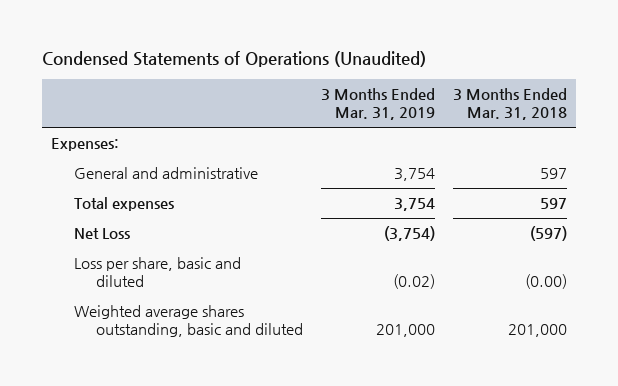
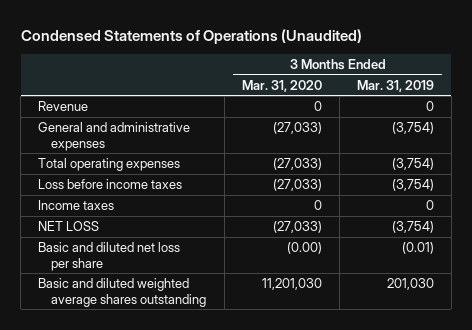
- | 3 Months Ended Mar. 31, 2019 | 3 Months Ended Mar. 31, 2018
+ | 3 Months Ended Mar. 31, 2020 | 3 Months Ended Mar. 31, 2019
- Expenses:
- General and administrative | 3,754 | 597
- Total expenses | 3,754 | 597
- Net Loss | (3,754) | (597)
- Loss per share, basic and diluted | (0.02) | (0.00)
- Weighted average shares outstanding, basic and diluted | 201,000 | 201,000
+ Revenue | 0 | 0
+ General and administrative expenses | (27,033) | (3,754)
+ Total operating expenses | (27,033) | (3,754)
+ Loss before income taxes | (27,033) | (3,754)
+ Income taxes | 0 | 0
+ NET LOSS | (27,033) | (3,754)
+ Basic and diluted net loss per share | (0.00) | (0.01)
+ Basic and diluted weighted average shares outstanding | 11,201,030 | 201,030

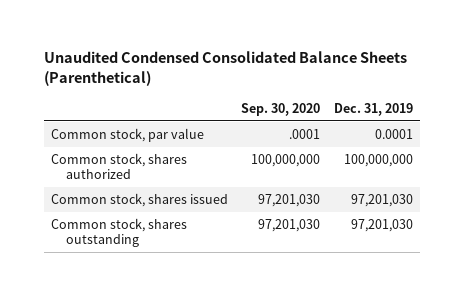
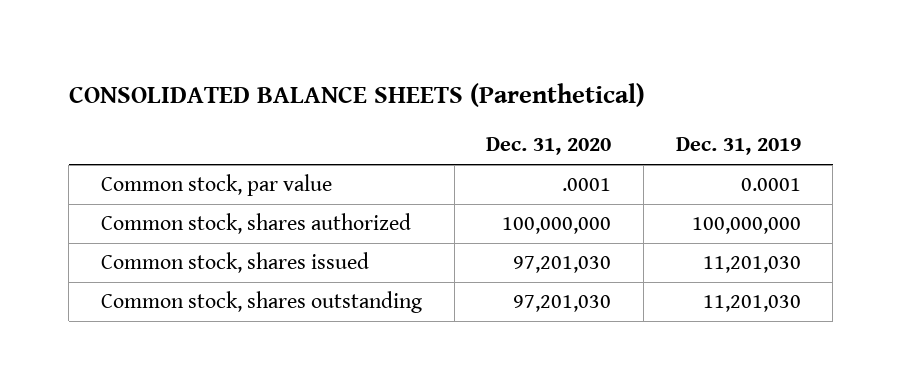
- Unaudited Condensed Consolidated Balance Sheets (Parenthetical)
+ CONSOLIDATED BALANCE SHEETS (Parenthetical)
- | Sep. 30, 2020 | Dec. 31, 2019
+ | Dec. 31, 2020 | Dec. 31, 2019
- Common stock, shares issued | 97,201,030 | 97,201,030
- Common stock, shares outstanding | 97,201,030 | 97,201,030
+ Common stock, shares issued | 97,201,030 | 11,201,030
+ Common stock, shares outstanding | 97,201,030 | 11,201,030

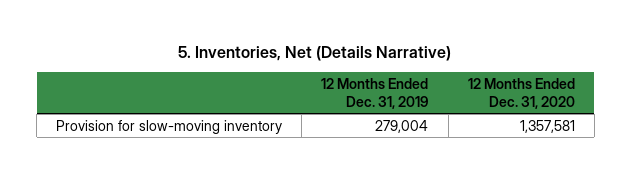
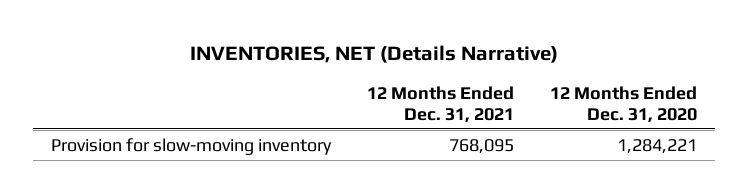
- 5. Inventories, Net (Details Narrative)
+ INVENTORIES, NET (Details Narrative)
- | 12 Months Ended Dec. 31, 2019 | 12 Months Ended Dec. 31, 2020
+ | 12 Months Ended Dec. 31, 2021 | 12 Months Ended Dec. 31, 2020
- Provision for slow-moving inventory | 279,004 | 1,357,581
+ Provision for slow-moving inventory | 768,095 | 1,284,221

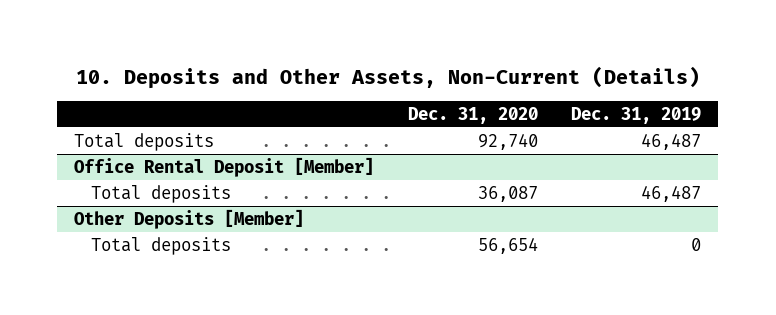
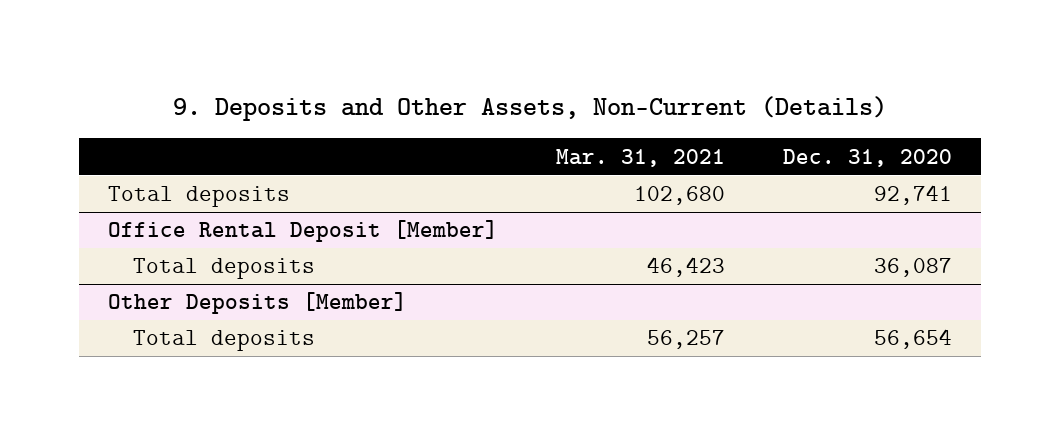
- 10. Deposits and Other Assets, Non-Current (Details)
+ 9. Deposits and Other Assets, Non-Current (Details)
- | Dec. 31, 2020 | Dec. 31, 2019
+ | Mar. 31, 2021 | Dec. 31, 2020
- Total deposits | 92,740 | 46,487
+ Total deposits | 102,680 | 92,741

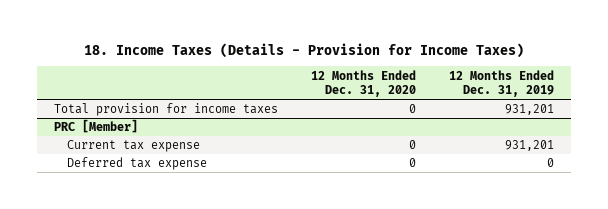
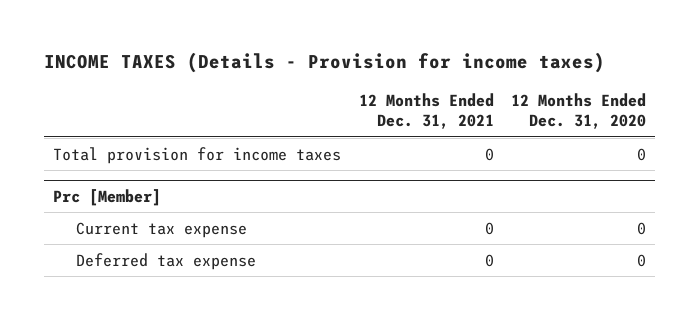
- 18. Income Taxes (Details - Provision for Income Taxes)
+ INCOME TAXES (Details - Provision for income taxes)
- | 12 Months Ended Dec. 31, 2020 | 12 Months Ended Dec. 31, 2019
+ | 12 Months Ended Dec. 31, 2021 | 12 Months Ended Dec. 31, 2020
- PRC [Member]
+ Prc [Member]

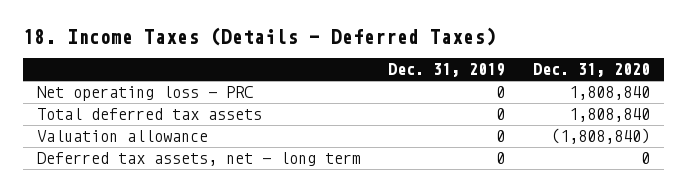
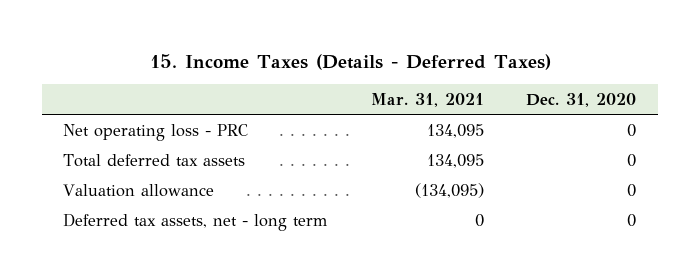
- 18. Income Taxes (Details - Deferred Taxes)
+ 15. Income Taxes (Details - Deferred Taxes)
- | Dec. 31, 2019 | Dec. 31, 2020
+ | Mar. 31, 2021 | Dec. 31, 2020
- Net operating loss - PRC | 0 | 1,808,840
- Total deferred tax assets | 0 | 1,808,840
- Valuation allowance | 0 | (1,808,840)
+ Net operating loss - PRC | 134,095 | 0
+ Total deferred tax assets | 134,095 | 0
+ Valuation allowance | (134,095) | 0

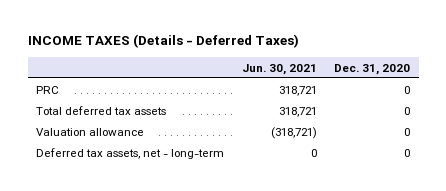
- 15. Income Taxes (Details - Deferred Taxes)
+ INCOME TAXES (Details - Deferred Taxes)
- | Mar. 31, 2021 | Dec. 31, 2020
+ | Jun. 30, 2021 | Dec. 31, 2020
- Net operating loss - PRC | 134,095 | 0
+ PRC | 318,721 | 0
- Deferred tax assets, net - long term | 0 | 0
+ Deferred tax assets, net - long-term | 0 | 0

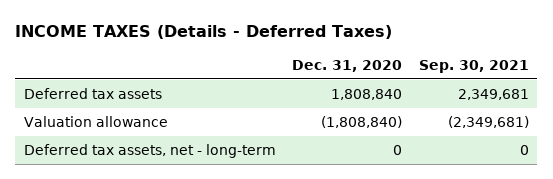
- | Jun. 30, 2021 | Dec. 31, 2020
+ | Dec. 31, 2020 | Sep. 30, 2021
- PRC | 318,721 | 0
- Total deferred tax assets | 318,721 | 0
- Valuation allowance | (318,721) | 0
+ Deferred tax assets | 1,808,840 | 2,349,681
+ Valuation allowance | (1,808,840) | (2,349,681)

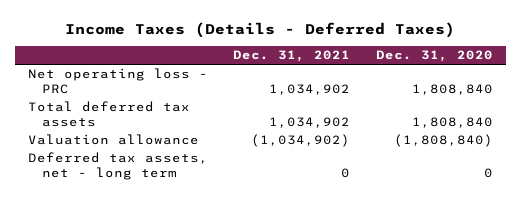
- INCOME TAXES (Details - Deferred Taxes)
+ Income Taxes (Details - Deferred Taxes)
- | Dec. 31, 2020 | Sep. 30, 2021
+ | Dec. 31, 2021 | Dec. 31, 2020
- Deferred tax assets | 1,808,840 | 2,349,681
+ Net operating loss - PRC | 1,034,902 | 1,808,840
+ Total deferred tax assets | 1,034,902 | 1,808,840
- Deferred tax assets, net - long-term | 0 | 0
+ Deferred tax assets, net - long term | 0 | 0

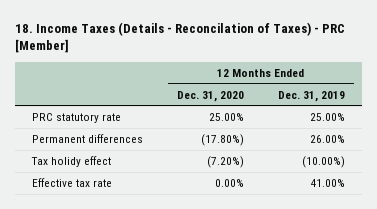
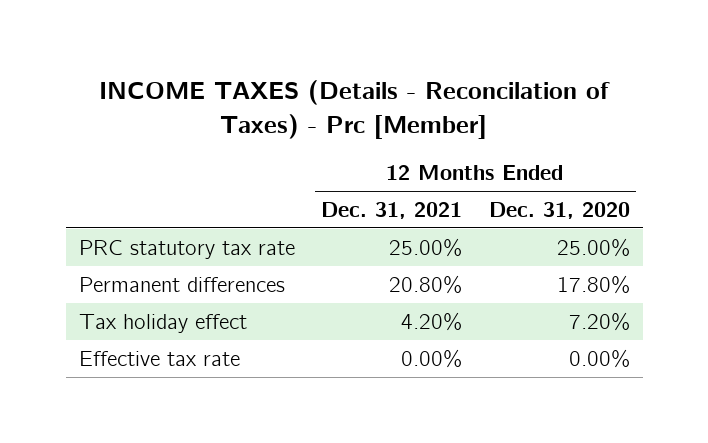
- 18. Income Taxes (Details - Reconcilation of Taxes) - PRC [Member]
+ INCOME TAXES (Details - Reconcilation of Taxes) - Prc [Member]
- | 12 Months Ended Dec. 31, 2020 | 12 Months Ended Dec. 31, 2019
+ | 12 Months Ended Dec. 31, 2021 | 12 Months Ended Dec. 31, 2020
- PRC statutory rate | 25.00% | 25.00%
- Permanent differences | (17.80%) | 26.00%
- Tax holidy effect | (7.20%) | (10.00%)
+ PRC statutory tax rate | 25.00% | 25.00%
+ Permanent differences | 20.80% | 17.80%
+ Tax holiday effect | 4.20% | 7.20%

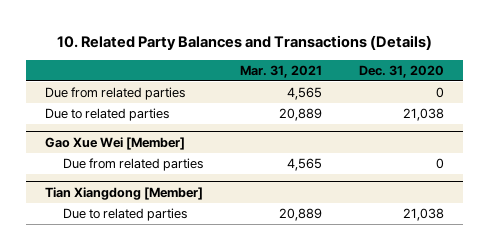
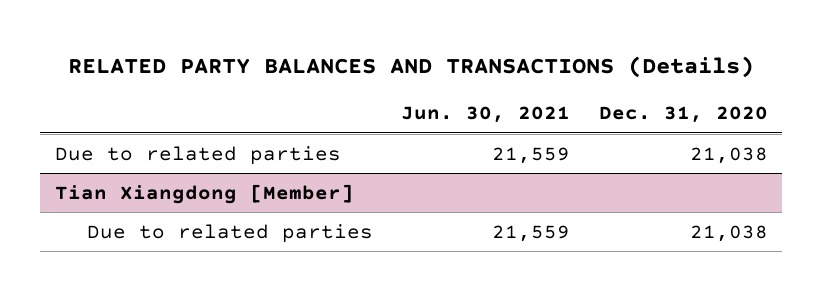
- 10. Related Party Balances and Transactions (Details)
+ RELATED PARTY BALANCES AND TRANSACTIONS (Details)
- | Mar. 31, 2021 | Dec. 31, 2020
+ | Jun. 30, 2021 | Dec. 31, 2020
- Due from related parties | 4,565 | 0
- Gao Xue Wei [Member]
- Due from related parties | 4,565 | 0

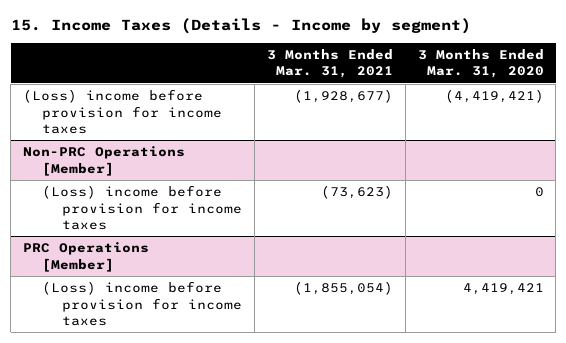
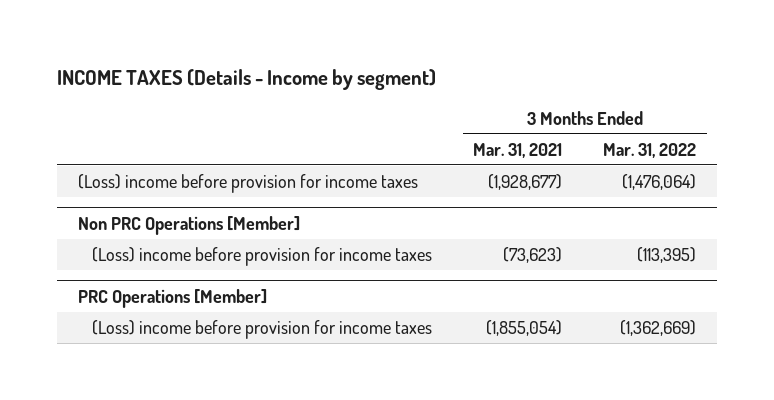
- 15. Income Taxes (Details - Income by segment)
+ INCOME TAXES (Details - Income by segment)
- | 3 Months Ended Mar. 31, 2021 | 3 Months Ended Mar. 31, 2020
+ | 3 Months Ended Mar. 31, 2021 | 3 Months Ended Mar. 31, 2022
- Non-PRC Operations [Member]
+ Non PRC Operations [Member]

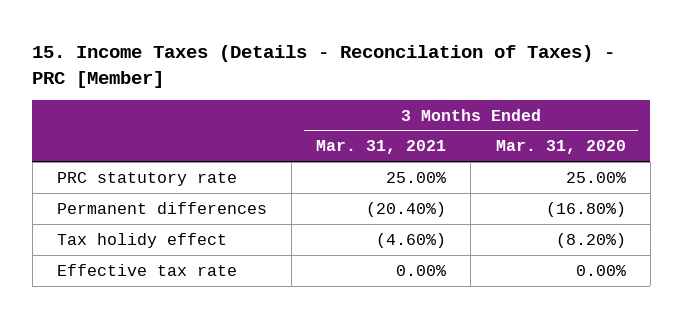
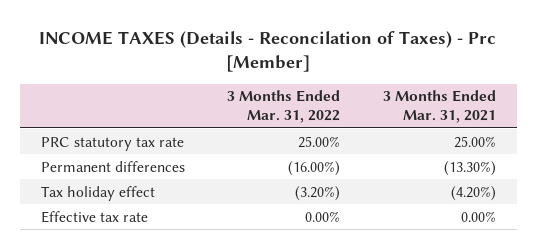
- 15. Income Taxes (Details - Reconcilation of Taxes) - PRC [Member]
+ INCOME TAXES (Details - Reconcilation of Taxes) - Prc [Member]
- | 3 Months Ended Mar. 31, 2021 | 3 Months Ended Mar. 31, 2020
+ | 3 Months Ended Mar. 31, 2022 | 3 Months Ended Mar. 31, 2021
- PRC statutory rate | 25.00% | 25.00%
- Permanent differences | (20.40%) | (16.80%)
- Tax holidy effect | (4.60%) | (8.20%)
+ PRC statutory tax rate | 25.00% | 25.00%
+ Permanent differences | (16.00%) | (13.30%)
+ Tax holiday effect | (3.20%) | (4.20%)

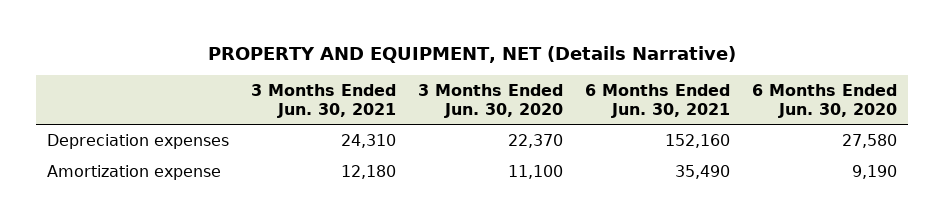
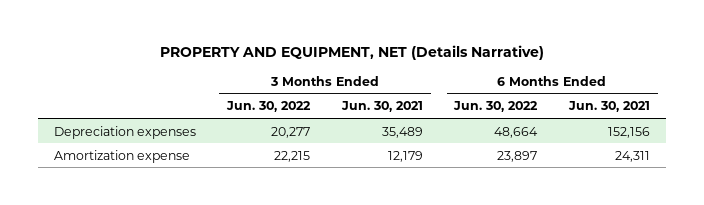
- | 3 Months Ended Jun. 30, 2021 | 3 Months Ended Jun. 30, 2020 | 6 Months Ended Jun. 30, 2021 | 6 Months Ended Jun. 30, 2020
+ | 3 Months Ended Jun. 30, 2022 | 3 Months Ended Jun. 30, 2021 | 6 Months Ended Jun. 30, 2022 | 6 Months Ended Jun. 30, 2021
- Depreciation expenses | 24,310 | 22,370 | 152,160 | 27,580
- Amortization expense | 12,180 | 11,100 | 35,490 | 9,190
+ Depreciation expenses | 20,277 | 35,489 | 48,664 | 152,156
+ Amortization expense | 22,215 | 12,179 | 23,897 | 24,311

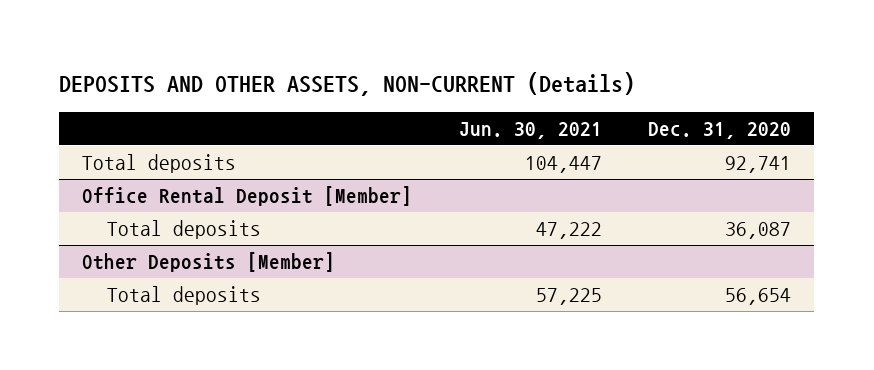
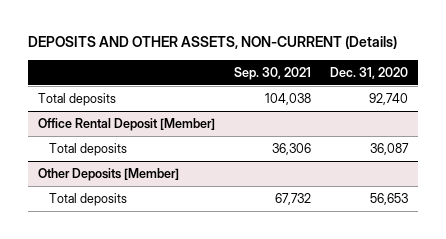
- | Jun. 30, 2021 | Dec. 31, 2020
+ | Sep. 30, 2021 | Dec. 31, 2020
- Total deposits | 104,447 | 92,741
+ Total deposits | 104,038 | 92,740
@ Other Deposits [Member]
- Total deposits | 57,225 | 56,654
+ Total deposits | 67,732 | 56,653

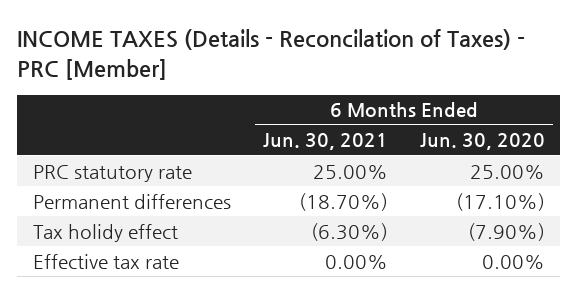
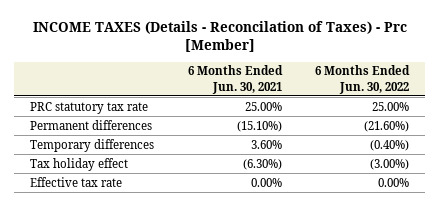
- INCOME TAXES (Details - Reconcilation of Taxes) - PRC [Member]
+ INCOME TAXES (Details - Reconcilation of Taxes) - Prc [Member]
- | 6 Months Ended Jun. 30, 2021 | 6 Months Ended Jun. 30, 2020
+ | 6 Months Ended Jun. 30, 2021 | 6 Months Ended Jun. 30, 2022
- PRC statutory rate | 25.00% | 25.00%
- Permanent differences | (18.70%) | (17.10%)
- Tax holidy effect | (6.30%) | (7.90%)
+ PRC statutory tax rate | 25.00% | 25.00%
+ Permanent differences | (15.10%) | (21.60%)
+ Temporary differences | 3.60% | (0.40%)
+ Tax holiday effect | (6.30%) | (3.00%)

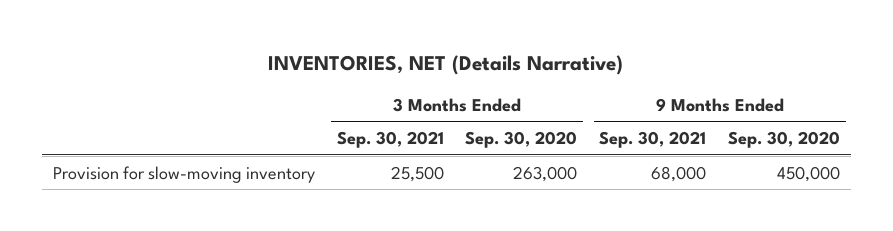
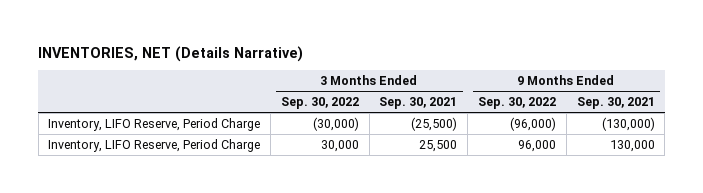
- | 3 Months Ended Sep. 30, 2021 | 3 Months Ended Sep. 30, 2020 | 9 Months Ended Sep. 30, 2021 | 9 Months Ended Sep. 30, 2020
+ | 3 Months Ended Sep. 30, 2022 | 3 Months Ended Sep. 30, 2021 | 9 Months Ended Sep. 30, 2022 | 9 Months Ended Sep. 30, 2021
- Provision for slow-moving inventory | 25,500 | 263,000 | 68,000 | 450,000
+ Inventory, LIFO Reserve, Period Charge | (30,000) | (25,500) | (96,000) | (130,000)
+ Inventory, LIFO Reserve, Period Charge | 30,000 | 25,500 | 96,000 | 130,000

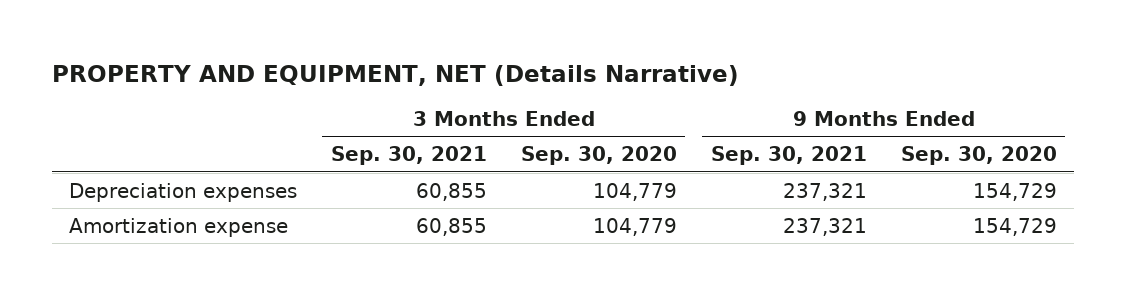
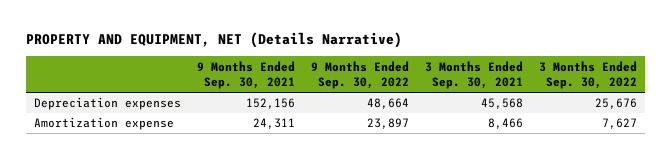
- | 3 Months Ended Sep. 30, 2021 | 3 Months Ended Sep. 30, 2020 | 9 Months Ended Sep. 30, 2021 | 9 Months Ended Sep. 30, 2020
+ | 9 Months Ended Sep. 30, 2021 | 9 Months Ended Sep. 30, 2022 | 3 Months Ended Sep. 30, 2021 | 3 Months Ended Sep. 30, 2022
- Depreciation expenses | 60,855 | 104,779 | 237,321 | 154,729
- Amortization expense | 60,855 | 104,779 | 237,321 | 154,729
+ Depreciation expenses | 152,156 | 48,664 | 45,568 | 25,676
+ Amortization expense | 24,311 | 23,897 | 8,466 | 7,627

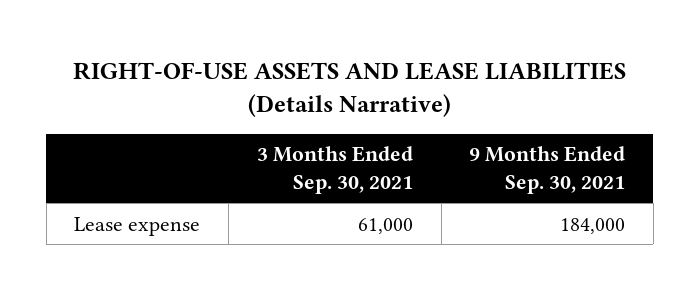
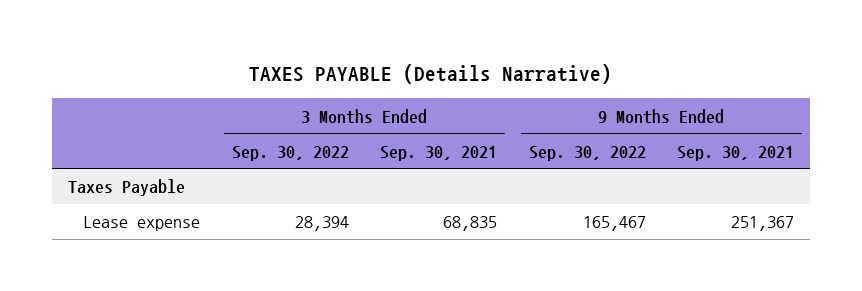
- RIGHT-OF-USE ASSETS AND LEASE LIABILITIES (Details Narrative)
+ TAXES PAYABLE (Details Narrative)
- | 3 Months Ended Sep. 30, 2021 | 9 Months Ended Sep. 30, 2021
+ | 3 Months Ended Sep. 30, 2022 | 3 Months Ended Sep. 30, 2021 | 9 Months Ended Sep. 30, 2022 | 9 Months Ended Sep. 30, 2021
- Lease expense | 61,000 | 184,000
+ Taxes Payable
+ Lease expense | 28,394 | 68,835 | 165,467 | 251,367

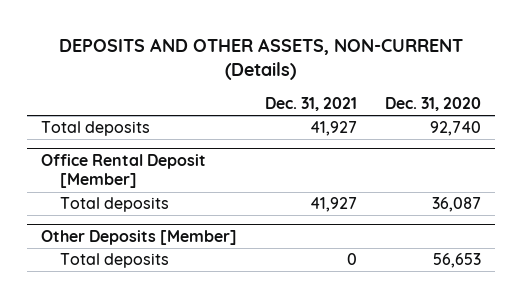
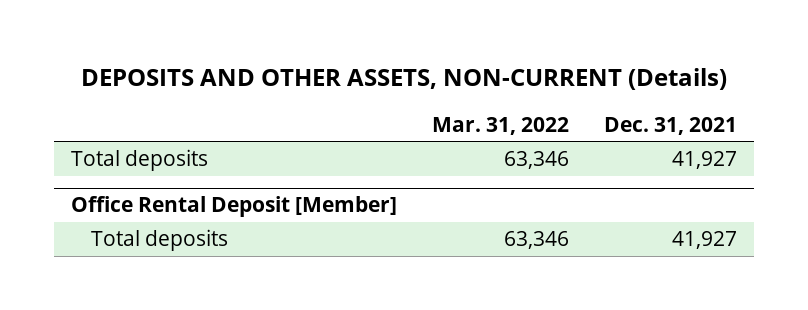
- | Dec. 31, 2021 | Dec. 31, 2020
+ | Mar. 31, 2022 | Dec. 31, 2021
- Other Deposits [Member]
- Total deposits | 0 | 56,653

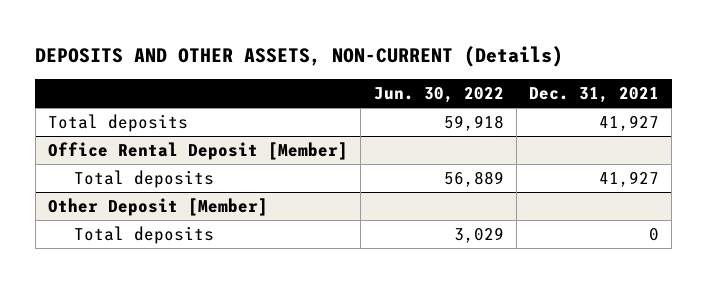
- | Mar. 31, 2022 | Dec. 31, 2021
+ | Jun. 30, 2022 | Dec. 31, 2021
+ Other Deposit [Member]
+ Total deposits | 3,029 | 0

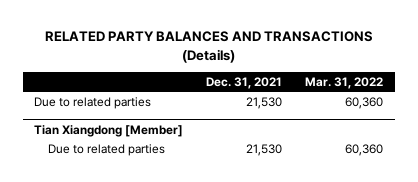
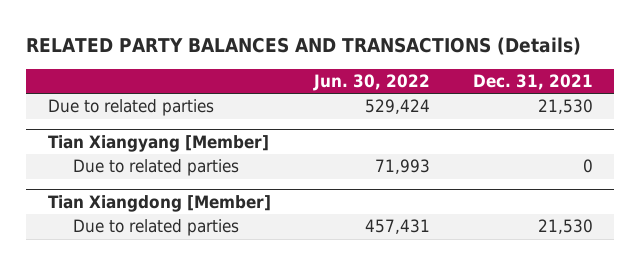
- | Dec. 31, 2021 | Mar. 31, 2022
+ | Jun. 30, 2022 | Dec. 31, 2021
+ Tian Xiangyang [Member]
+ Due to related parties | 71,993 | 0

